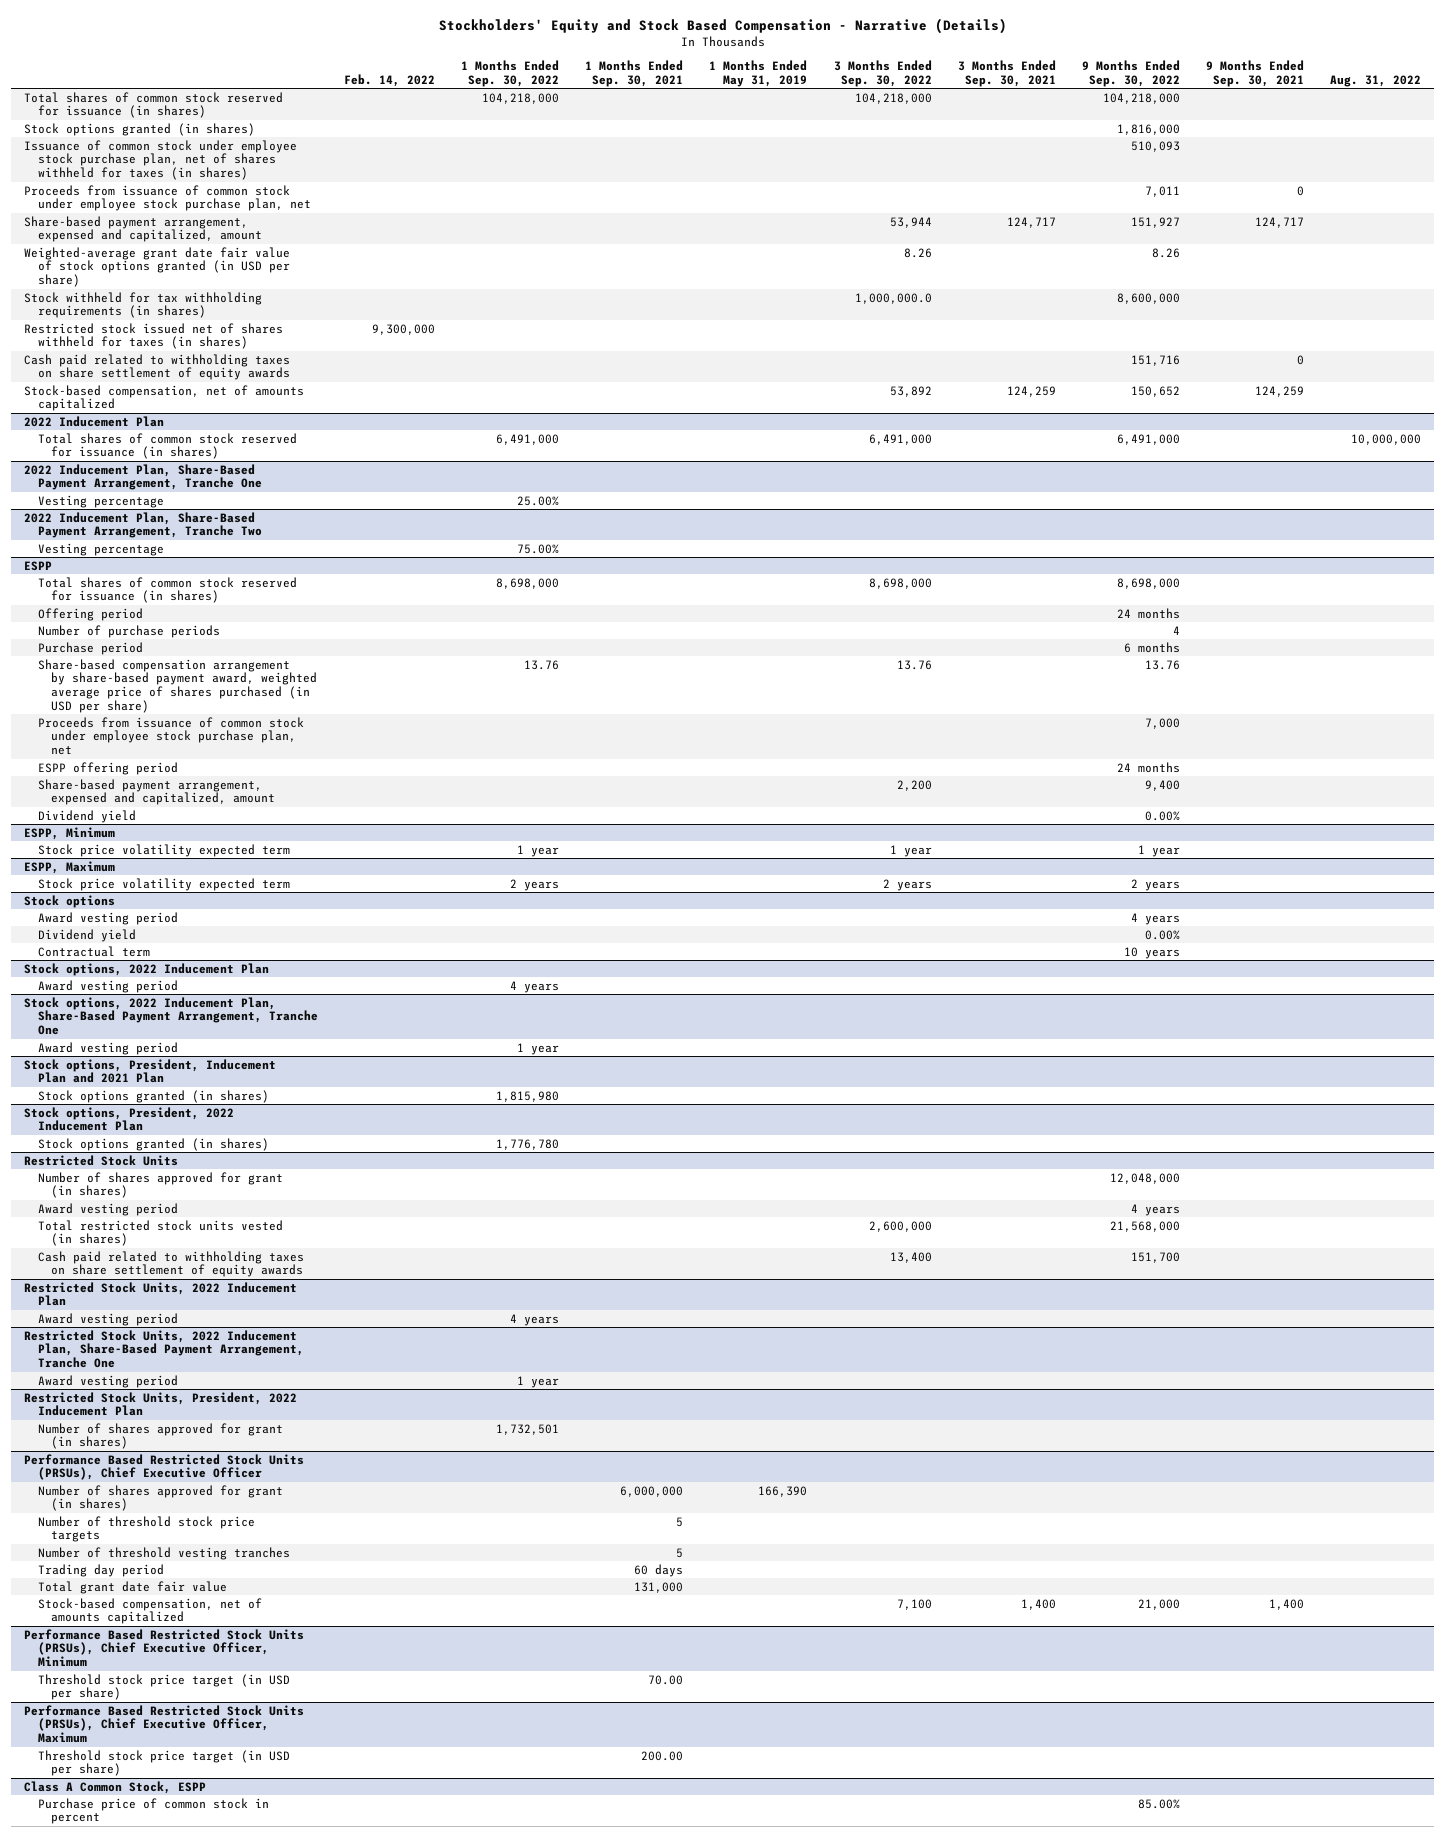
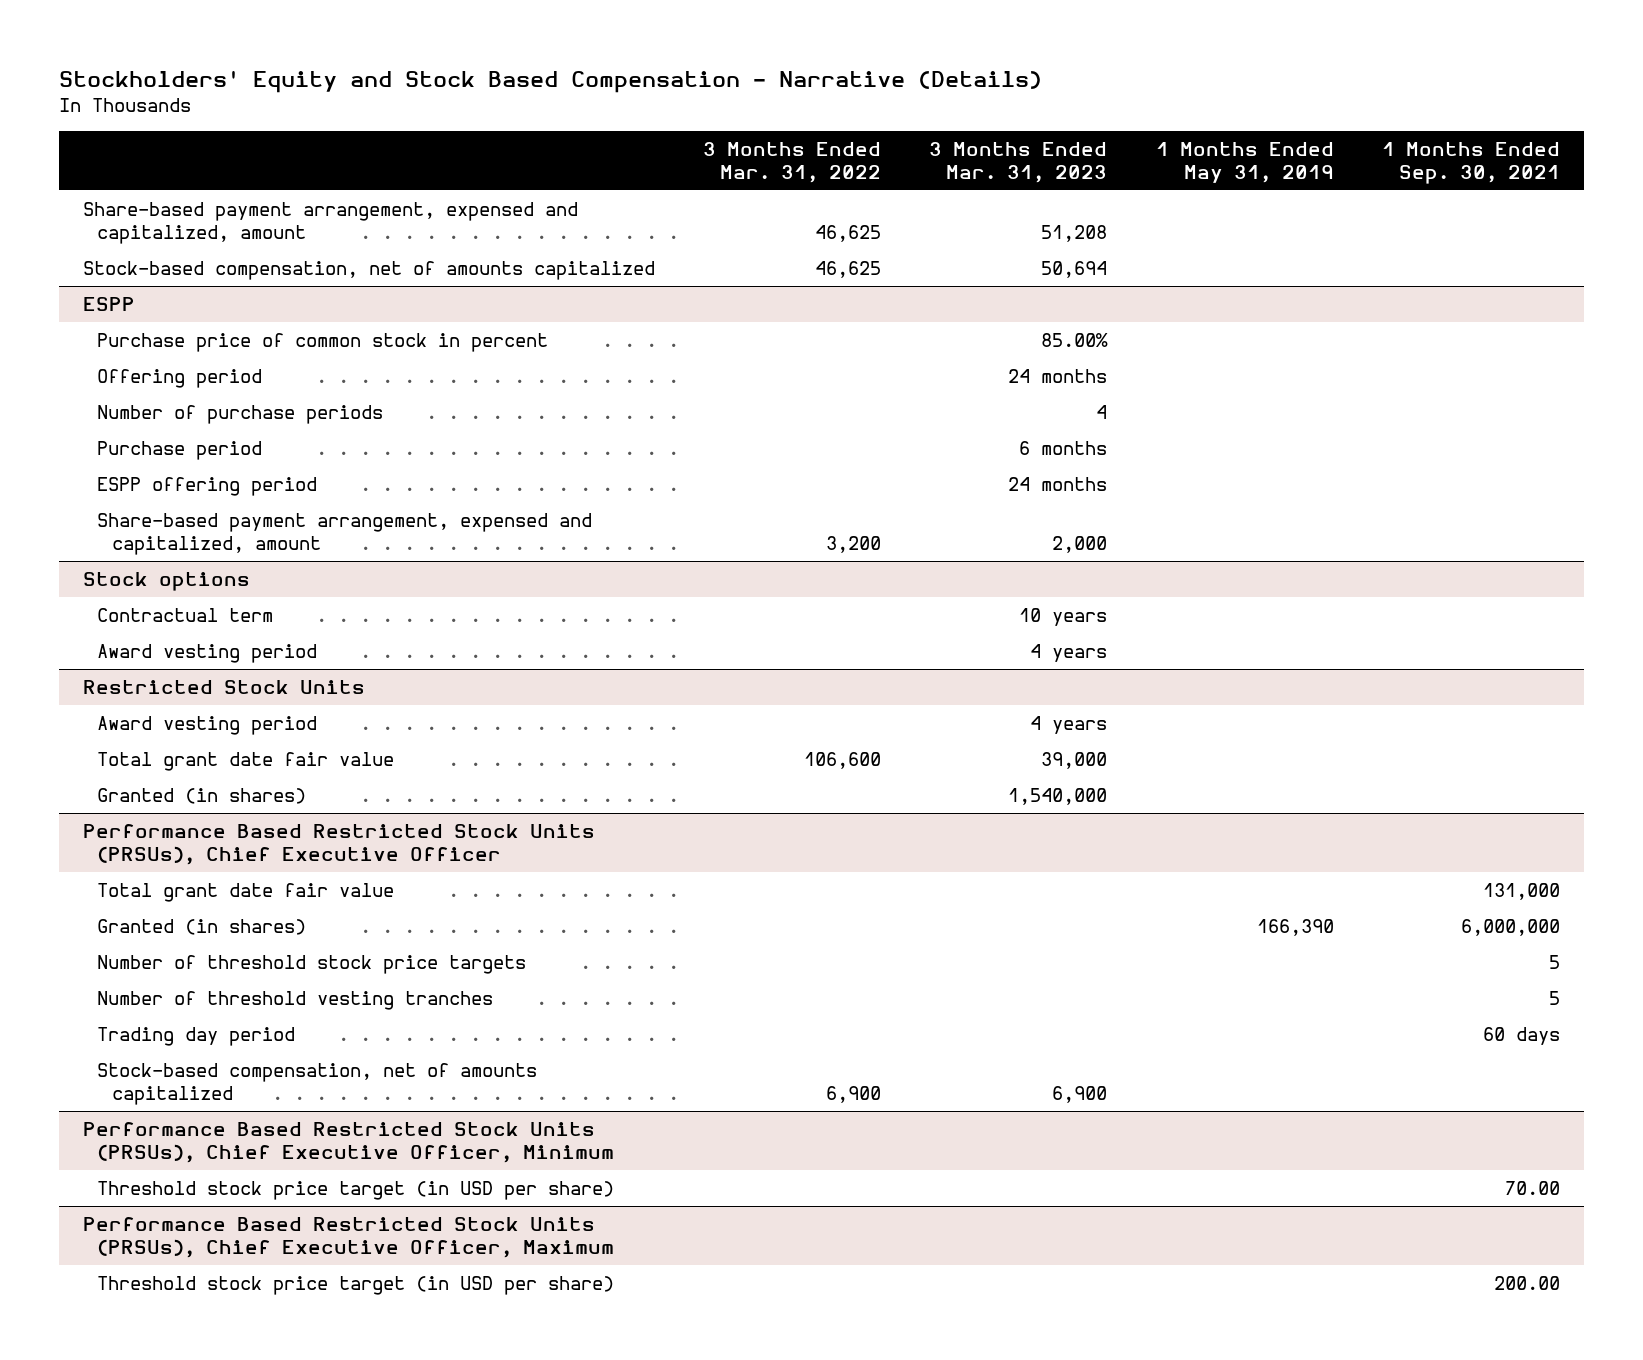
- | Feb. 14, 2022 | 1 Months Ended Sep. 30, 2022 | 1 Months Ended Sep. 30, 2021 | 1 Months Ended May 31, 2019 | 3 Months Ended Sep. 30, 2022 | 3 Months Ended Sep. 30, 2021 | 9 Months Ended Sep. 30, 2022 | 9 Months Ended Sep. 30, 2021 | Aug. 31, 2022
+ | 3 Months Ended Mar. 31, 2022 | 3 Months Ended Mar. 31, 2023 | 1 Months Ended May 31, 2019 | 1 Months Ended Sep. 30, 2021
- Total shares of common stock reserved for issuance (in shares) | | 104,218,000 | | | 104,218,000 | | 104,218,000 | |
- Stock options granted (in shares) | | | | | | | 1,816,000 | |
- Issuance of common stock under employee stock purchase plan, net of shares withheld for taxes (in shares) | | | | | | | 510,093 | |
- Proceeds from issuance of common stock under employee stock purchase plan, net | | | | | | | 7,011 | 0 |
- Weighted-average grant date fair value of stock options granted (in USD per share) | | | | | 8.26 | | 8.26 | |
- Stock withheld for tax withholding requirements (in shares) | | | | | 1,000,000.0 | | 8,600,000 | |
- Restricted stock issued net of shares withheld for taxes (in shares) | 9,300,000 | | | | | | | |
- Cash paid related to withholding taxes on share settlement of equity awards | | | | | | | 151,716 | 0 |
- 2022 Inducement Plan
- Total shares of common stock reserved for issuance (in shares) | | 6,491,000 | | | 6,491,000 | | 6,491,000 | | 10,000,000
- 2022 Inducement Plan, Share-Based Payment Arrangement, Tranche One
- Vesting percentage | | 25.00% | | | | | | |
- 2022 Inducement Plan, Share-Based Payment Arrangement, Tranche Two
- Vesting percentage | | 75.00% | | | | | | |
@ ESPP
- Total shares of common stock reserved for issuance (in shares) | | 8,698,000 | | | 8,698,000 | | 8,698,000 | |
+ Purchase price of common stock in percent | | 85.00% | |
- Share-based compensation arrangement by share-based payment award, weighted average price of shares purchased (in USD per share) | | 13.76 | | | 13.76 | | 13.76 | |
- Proceeds from issuance of common stock under employee stock purchase plan, net | | | | | | | 7,000 | |
- Dividend yield | | | | | | | 0.00% | |
- ESPP, Minimum
- Stock price volatility expected term | | 1 year | | | 1 year | | 1 year | |
- ESPP, Maximum
- Stock price volatility expected term | | 2 years | | | 2 years | | 2 years | |
@ Stock options
- Dividend yield | | | | | | | 0.00% | |
- Stock options, 2022 Inducement Plan
- Award vesting period | | 4 years | | | | | | |
- Stock options, 2022 Inducement Plan, Share-Based Payment Arrangement, Tranche One
- Award vesting period | | 1 year | | | | | | |
- Stock options, President, Inducement Plan and 2021 Plan
- Stock options granted (in shares) | | 1,815,980 | | | | | | |
- Stock options, President, 2022 Inducement Plan
- Stock options granted (in shares) | | 1,776,780 | | | | | | |
@ Stock options
moved down: Award vesting period | | 4 years | |
@ Restricted Stock Units
- Number of shares approved for grant (in shares) | | | | | | | 12,048,000 | |
- Total restricted stock units vested (in shares) | | | | | 2,600,000 | | 21,568,000 | |
- Cash paid related to withholding taxes on share settlement of equity awards | | | | | 13,400 | | 151,700 | |
- Restricted Stock Units, 2022 Inducement Plan
- Award vesting period | | 4 years | | | | | | |
- Restricted Stock Units, 2022 Inducement Plan, Share-Based Payment Arrangement, Tranche One
- Award vesting period | | 1 year | | | | | | |
- Restricted Stock Units, President, 2022 Inducement Plan
- Number of shares approved for grant (in shares) | | 1,732,501 | | | | | | |
@ Restricted Stock Units
+ Total grant date fair value | 106,600 | 39,000 | |
+ Granted (in shares) | | 1,540,000 | |
@ Performance Based Restricted Stock Units (PRSUs), Chief Executive Officer
- Number of shares approved for grant (in shares) | | | 6,000,000 | 166,390 | | | | |
moved up: Total grant date fair value | | | | 131,000
+ Granted (in shares) | | | 166,390 | 6,000,000
- Class A Common Stock, ESPP
- Purchase price of common stock in percent | | | | | | | 85.00% | |

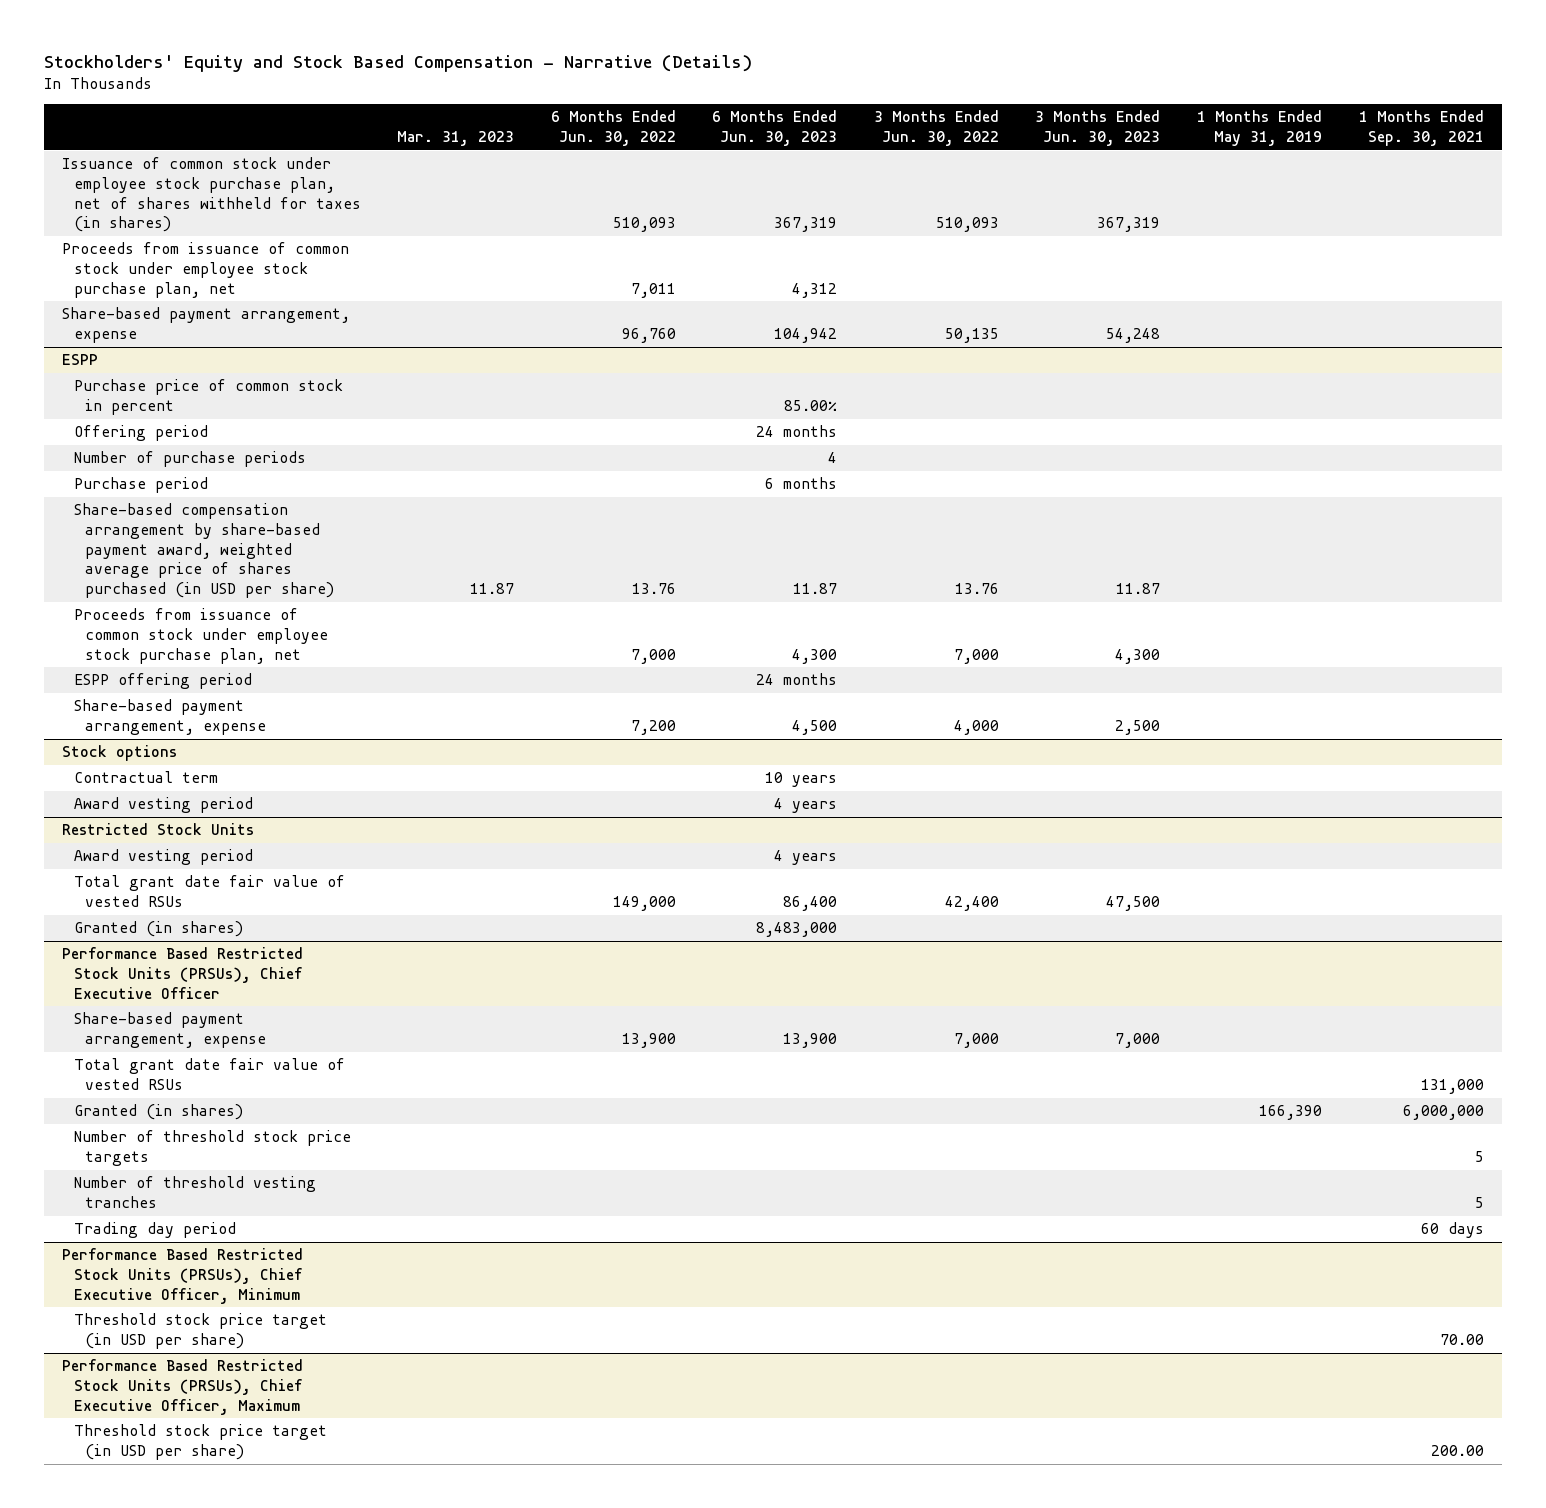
- | 3 Months Ended Mar. 31, 2022 | 3 Months Ended Mar. 31, 2023 | 1 Months Ended May 31, 2019 | 1 Months Ended Sep. 30, 2021
+ | Mar. 31, 2023 | 6 Months Ended Jun. 30, 2022 | 6 Months Ended Jun. 30, 2023 | 3 Months Ended Jun. 30, 2022 | 3 Months Ended Jun. 30, 2023 | 1 Months Ended May 31, 2019 | 1 Months Ended Sep. 30, 2021
- Share-based payment arrangement, expensed and capitalized, amount | 46,625 | 51,208 | |
- Stock-based compensation, net of amounts capitalized | 46,625 | 50,694 | |
+ Issuance of common stock under employee stock purchase plan, net of shares withheld for taxes (in shares) | | 510,093 | 367,319 | 510,093 | 367,319 | |
+ Proceeds from issuance of common stock under employee stock purchase plan, net | | 7,011 | 4,312 | | | |
+ Share-based payment arrangement, expense | | 96,760 | 104,942 | 50,135 | 54,248 | |
@ ESPP
+ Share-based compensation arrangement by share-based payment award, weighted average price of shares purchased (in USD per share) | 11.87 | 13.76 | 11.87 | 13.76 | 11.87 | |
+ Proceeds from issuance of common stock under employee stock purchase plan, net | | 7,000 | 4,300 | 7,000 | 4,300 | |
- Share-based payment arrangement, expensed and capitalized, amount | 3,200 | 2,000 | |
+ Share-based payment arrangement, expense | | 7,200 | 4,500 | 4,000 | 2,500 | |
@ Restricted Stock Units
- Total grant date fair value | 106,600 | 39,000 | |
+ Total grant date fair value of vested RSUs | | 149,000 | 86,400 | 42,400 | 47,500 | |
@ Performance Based Restricted Stock Units (PRSUs), Chief Executive Officer
- Total grant date fair value | | | | 131,000
+ Share-based payment arrangement, expense | | 13,900 | 13,900 | 7,000 | 7,000 | |
+ Total grant date fair value of vested RSUs | | | | | | | 131,000
- Stock-based compensation, net of amounts capitalized | 6,900 | 6,900 | |

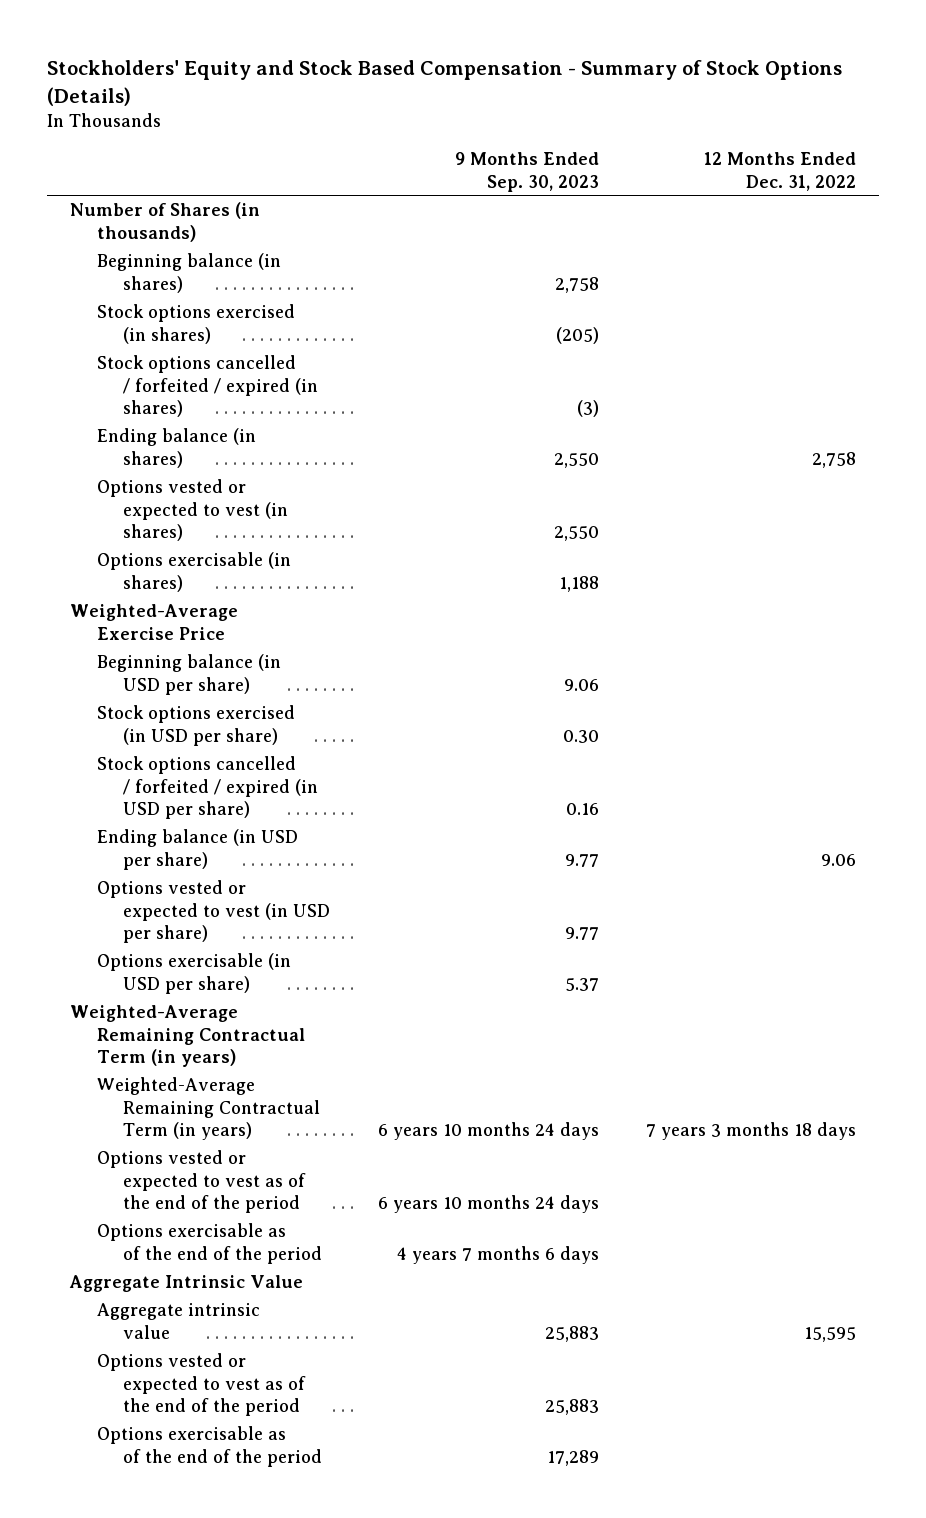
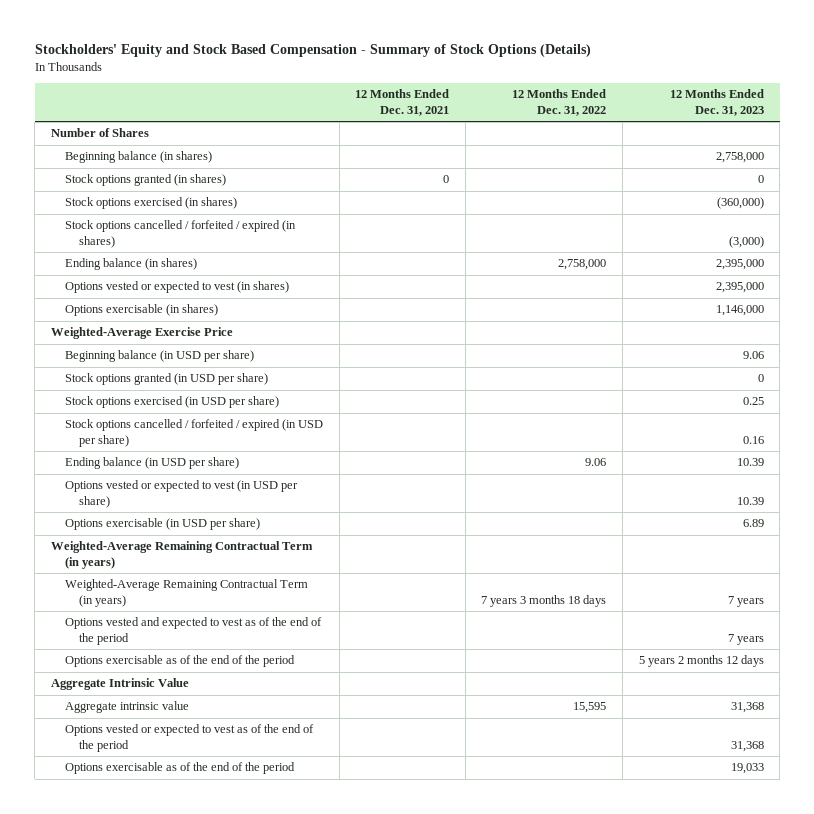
- | 9 Months Ended Sep. 30, 2023 | 12 Months Ended Dec. 31, 2022
+ | 12 Months Ended Dec. 31, 2021 | 12 Months Ended Dec. 31, 2022 | 12 Months Ended Dec. 31, 2023
- Number of Shares (in thousands)
+ Number of Shares
+ Stock options granted (in shares) | 0 | | 0
- Ending balance (in shares) | 2,550 | 2,758
+ Ending balance (in shares) | | 2,758,000 | 2,395,000
+ Stock options granted (in USD per share) | | | 0
- Options vested or expected to vest as of the end of the period | 6 years 10 months 24 days |
+ Options vested and expected to vest as of the end of the period | | | 7 years

